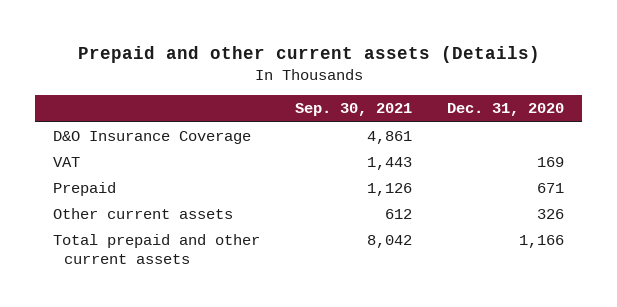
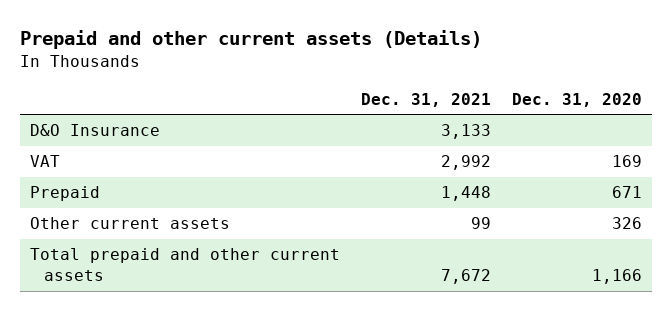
- | Sep. 30, 2021 | Dec. 31, 2020
+ | Dec. 31, 2021 | Dec. 31, 2020
- D&O Insurance Coverage | 4,861 |
+ D&O Insurance | 3,133 |

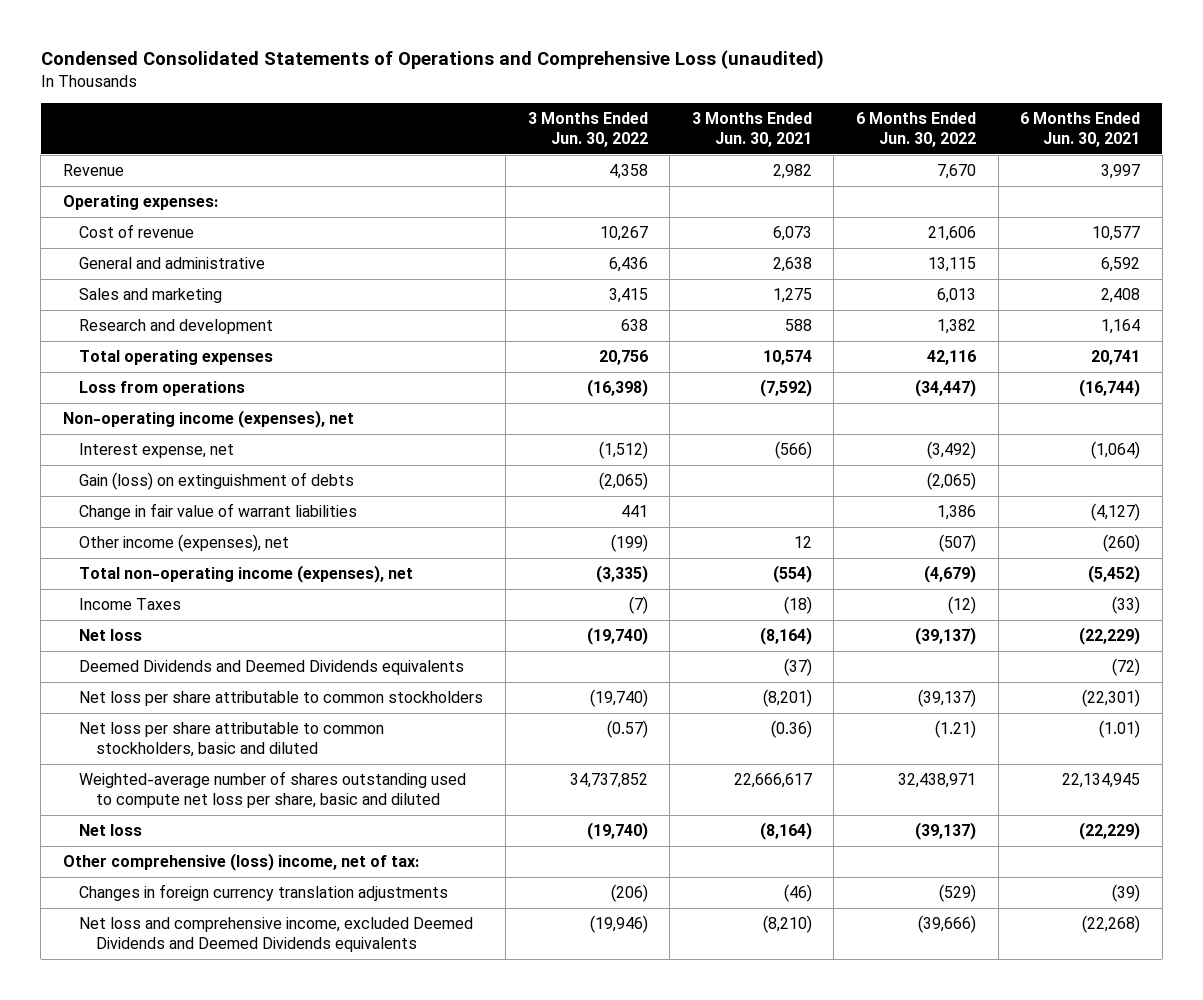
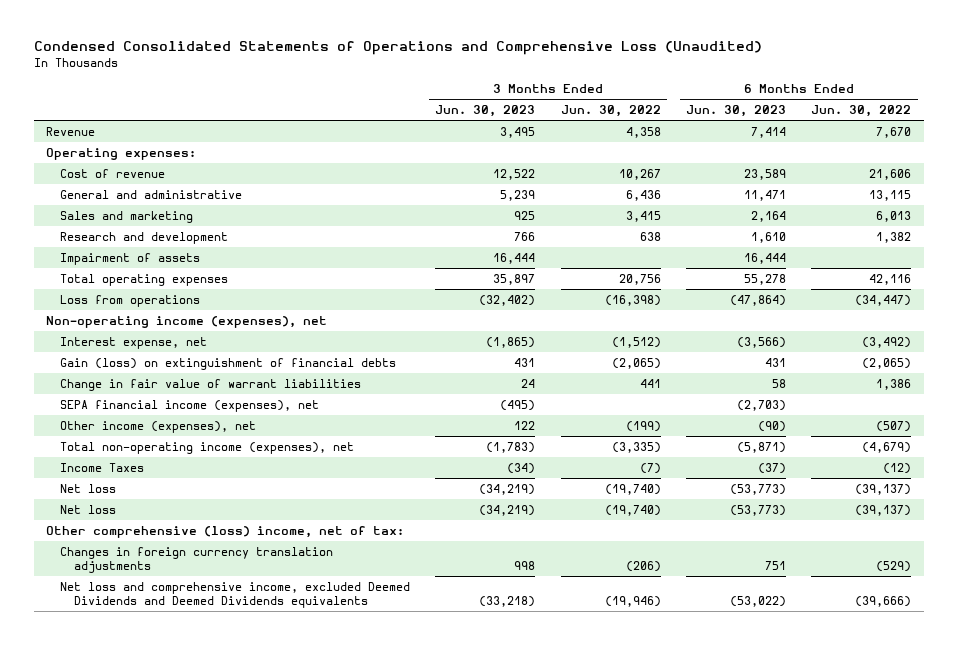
- Condensed Consolidated Statements of Operations and Comprehensive Loss (unaudited)
+ Condensed Consolidated Statements of Operations and Comprehensive Loss (Unaudited)
- | 3 Months Ended Jun. 30, 2022 | 3 Months Ended Jun. 30, 2021 | 6 Months Ended Jun. 30, 2022 | 6 Months Ended Jun. 30, 2021
+ | 3 Months Ended Jun. 30, 2023 | 3 Months Ended Jun. 30, 2022 | 6 Months Ended Jun. 30, 2023 | 6 Months Ended Jun. 30, 2022
+ Impairment of assets | 16,444 | | 16,444 |
- Gain (loss) on extinguishment of debts | (2,065) | | (2,065) |
+ Gain (loss) on extinguishment of financial debts | 431 | (2,065) | 431 | (2,065)
+ SEPA financial income (expenses), net | (495) | | (2,703) |
- Deemed Dividends and Deemed Dividends equivalents | | (37) | | (72)
- Net loss per share attributable to common stockholders | (19,740) | (8,201) | (39,137) | (22,301)
- Net loss per share attributable to common stockholders, basic and diluted | (0.57) | (0.36) | (1.21) | (1.01)
- Weighted-average number of shares outstanding used to compute net loss per share, basic and diluted | 34,737,852 | 22,666,617 | 32,438,971 | 22,134,945

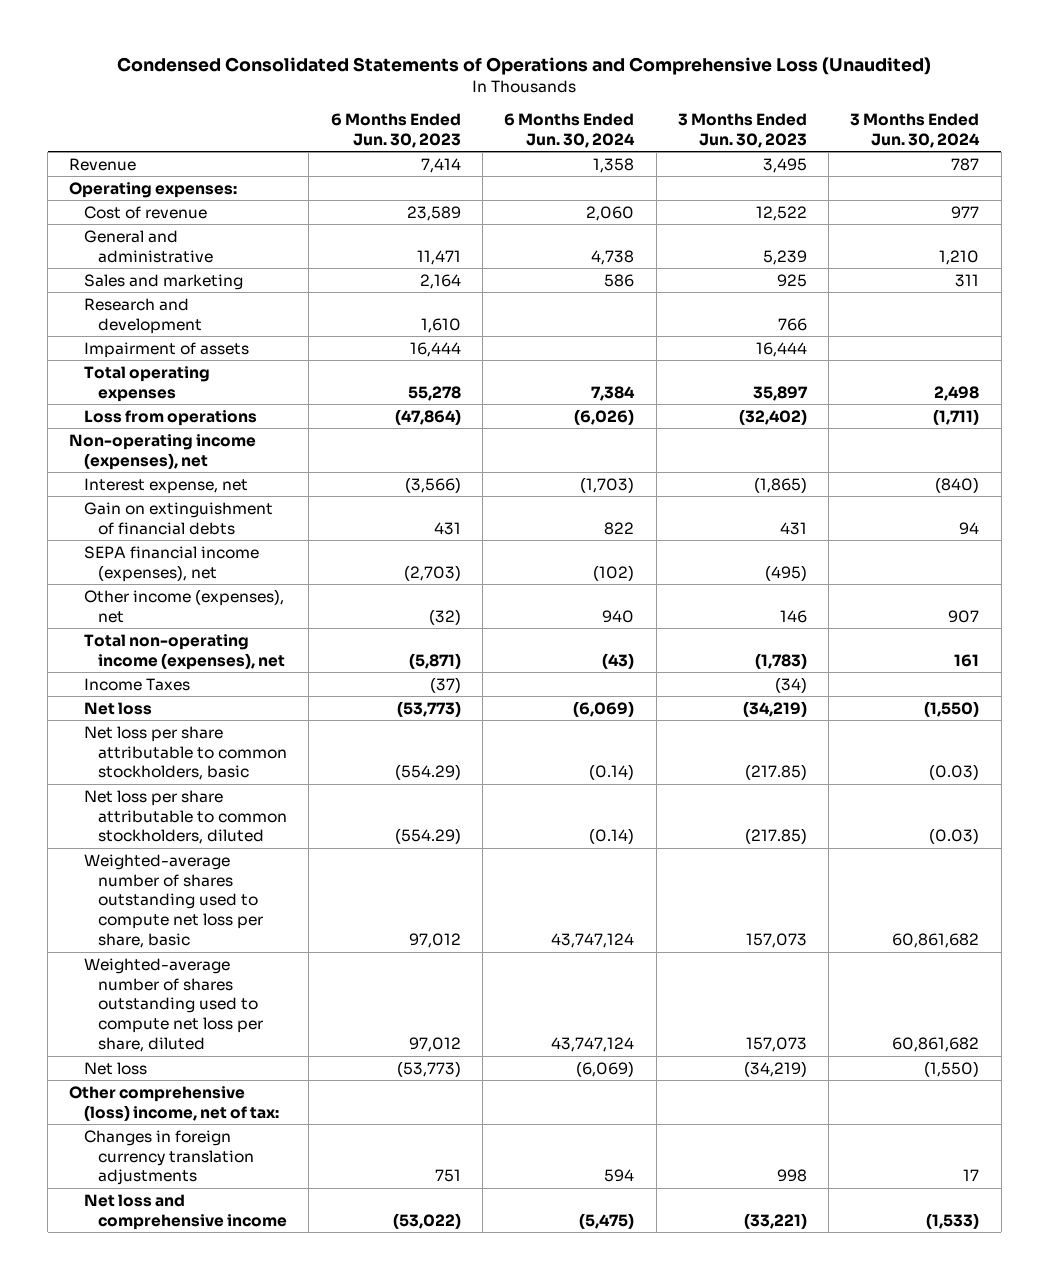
- | 3 Months Ended Jun. 30, 2023 | 3 Months Ended Jun. 30, 2022 | 6 Months Ended Jun. 30, 2023 | 6 Months Ended Jun. 30, 2022
+ | 6 Months Ended Jun. 30, 2023 | 6 Months Ended Jun. 30, 2024 | 3 Months Ended Jun. 30, 2023 | 3 Months Ended Jun. 30, 2024
- Gain (loss) on extinguishment of financial debts | 431 | (2,065) | 431 | (2,065)
- Change in fair value of warrant liabilities | 24 | 441 | 58 | 1,386
+ Gain on extinguishment of financial debts | 431 | 822 | 431 | 94
- Other income (expenses), net | 122 | (199) | (90) | (507)
+ Other income (expenses), net | (32) | 940 | 146 | 907
+ Net loss per share attributable to common stockholders, basic | (554.29) | (0.14) | (217.85) | (0.03)
+ Net loss per share attributable to common stockholders, diluted | (554.29) | (0.14) | (217.85) | (0.03)
+ Weighted-average number of shares outstanding used to compute net loss per share, basic | 97,012 | 43,747,124 | 157,073 | 60,861,682
+ Weighted-average number of shares outstanding used to compute net loss per share, diluted | 97,012 | 43,747,124 | 157,073 | 60,861,682
- Net loss and comprehensive income, excluded Deemed Dividends and Deemed Dividends equivalents | (33,218) | (19,946) | (53,022) | (39,666)
+ Net loss and comprehensive income | (53,022) | (5,475) | (33,221) | (1,533)

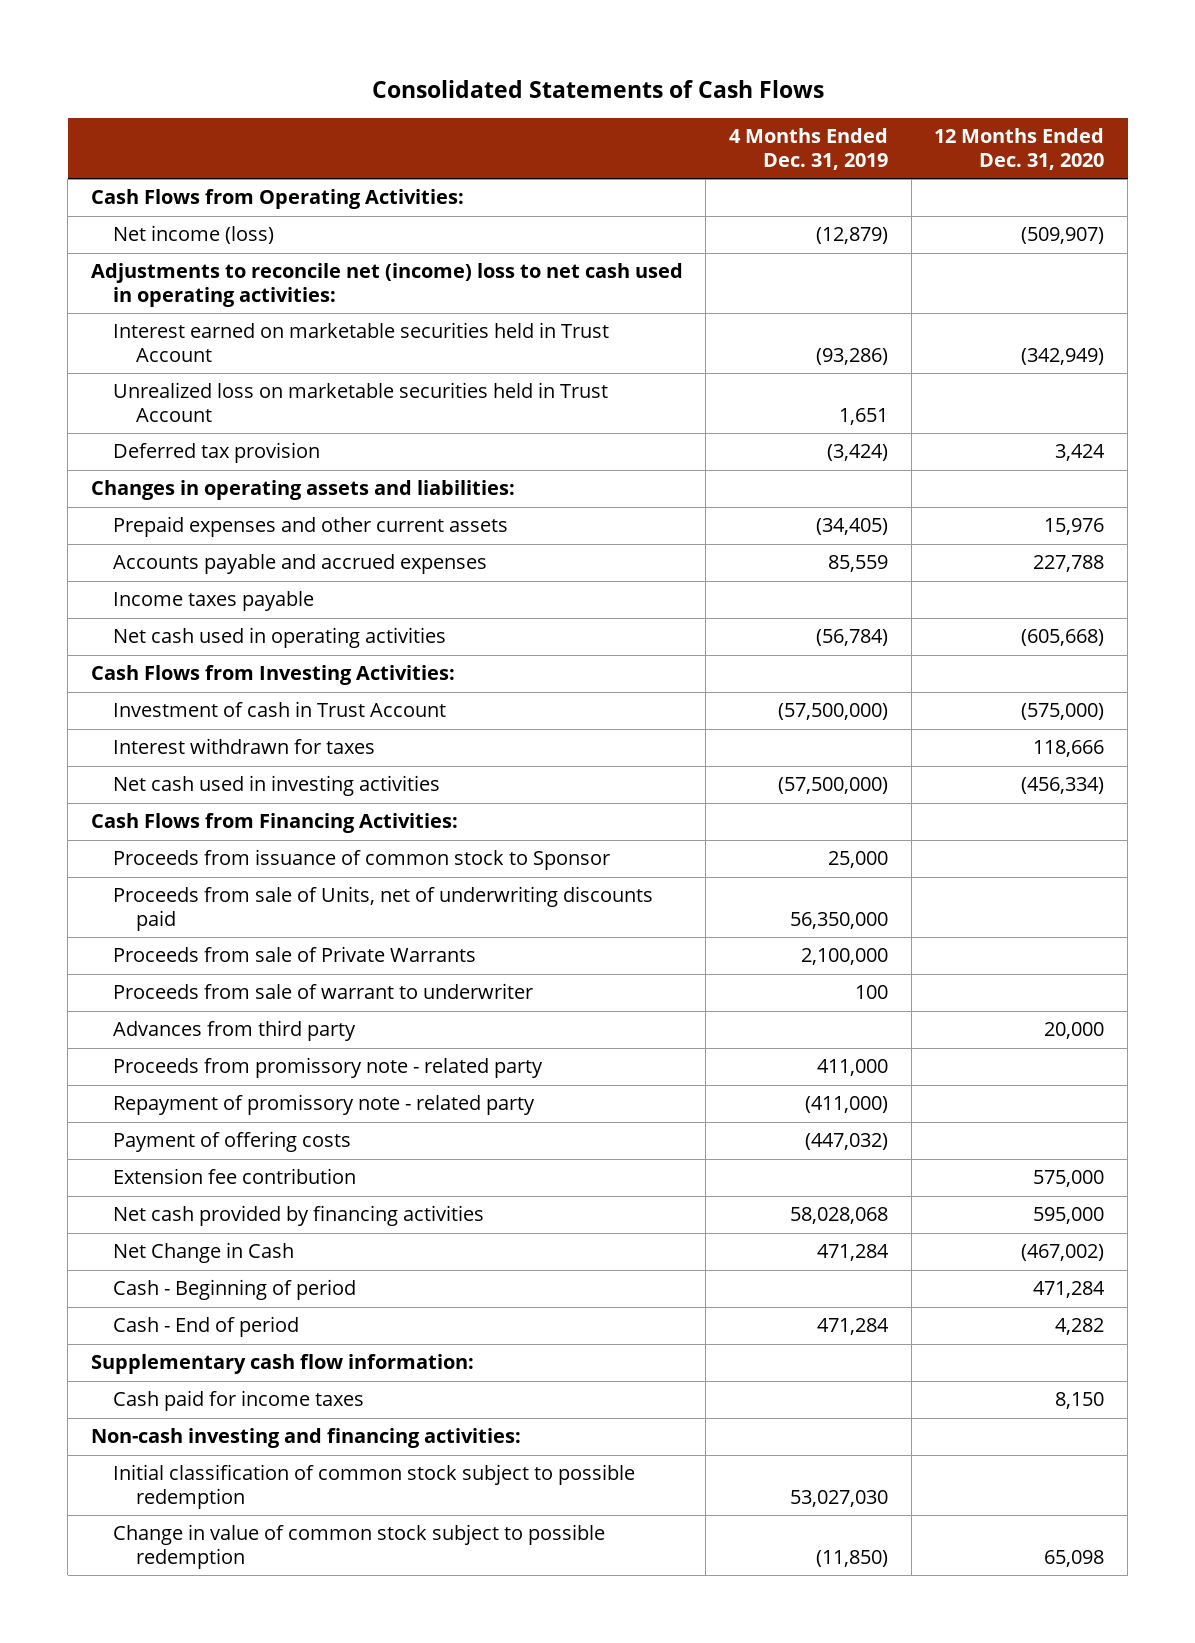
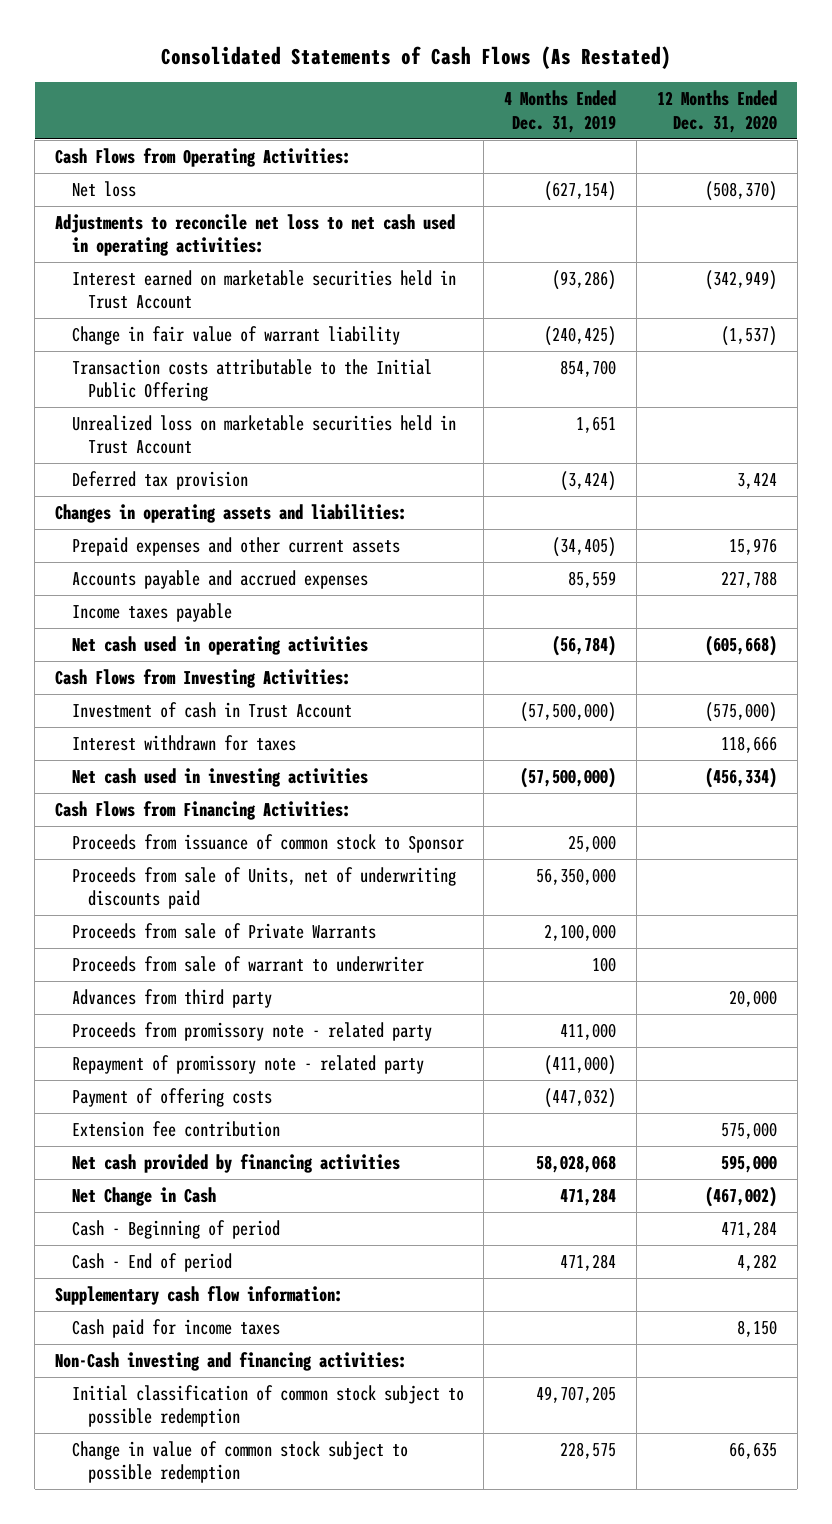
- Consolidated Statements of Cash Flows
+ Consolidated Statements of Cash Flows (As Restated)
- Net income (loss) | (12,879) | (509,907)
- Adjustments to reconcile net (income) loss to net cash used in operating activities:
+ Net loss | (627,154) | (508,370)
+ Adjustments to reconcile net loss to net cash used in operating activities:
+ Change in fair value of warrant liability | (240,425) | (1,537)
+ Transaction costs attributable to the Initial Public Offering | 854,700 |
- Non-cash investing and financing activities:
- Initial classification of common stock subject to possible redemption | 53,027,030 |
- Change in value of common stock subject to possible redemption | (11,850) | 65,098
+ Non-Cash investing and financing activities:
+ Initial classification of common stock subject to possible redemption | 49,707,205 |
+ Change in value of common stock subject to possible redemption | 228,575 | 66,635

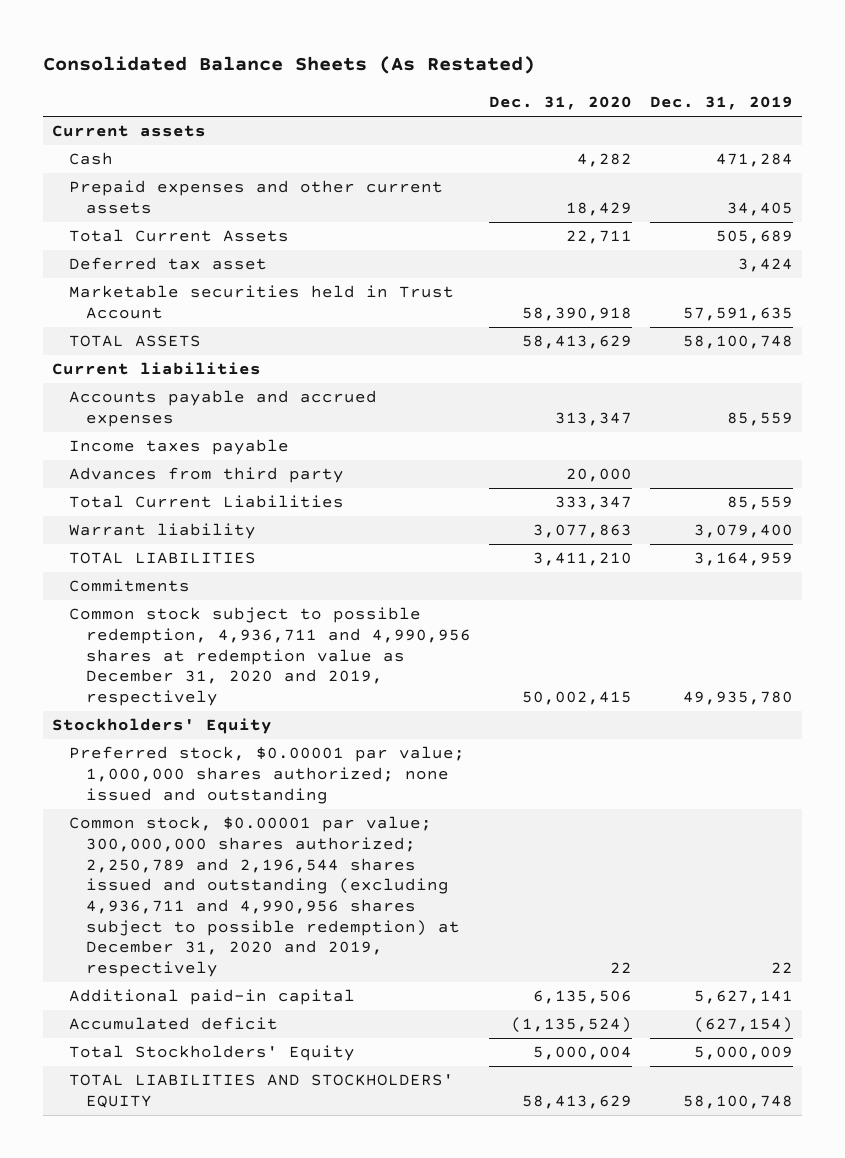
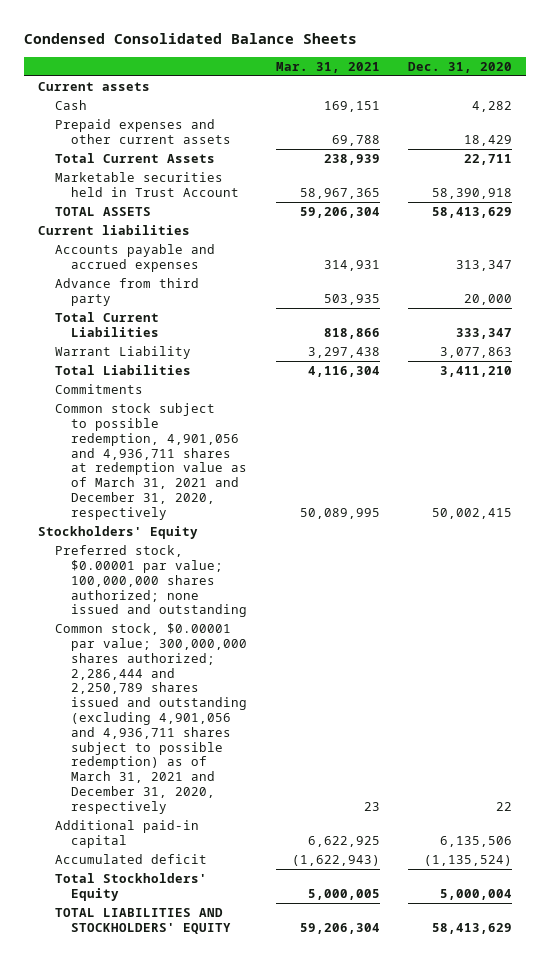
- Consolidated Balance Sheets (As Restated)
+ Condensed Consolidated Balance Sheets
- | Dec. 31, 2020 | Dec. 31, 2019
+ | Mar. 31, 2021 | Dec. 31, 2020
- Deferred tax asset | | 3,424
- Income taxes payable
- Advances from third party | 20,000 |
+ Advance from third party | 503,935 | 20,000
- Warrant liability | 3,077,863 | 3,079,400
- TOTAL LIABILITIES | 3,411,210 | 3,164,959
+ Warrant Liability | 3,297,438 | 3,077,863
+ Total Liabilities | 4,116,304 | 3,411,210
- Common stock subject to possible redemption, 4,936,711 and 4,990,956 shares at redemption value as December 31, 2020 and 2019, respectively | 50,002,415 | 49,935,780
+ Common stock subject to possible redemption, 4,901,056 and 4,936,711 shares at redemption value as of March 31, 2021 and December 31, 2020, respectively | 50,089,995 | 50,002,415
- Preferred stock, $0.00001 par value; 1,000,000 shares authorized; none issued and outstanding
- Common stock, $0.00001 par value; 300,000,000 shares authorized; 2,250,789 and 2,196,544 shares issued and outstanding (excluding 4,936,711 and 4,990,956 shares subject to possible redemption) at December 31, 2020 and 2019, respectively | 22 | 22
+ Preferred stock, $0.00001 par value; 100,000,000 shares authorized; none issued and outstanding
+ Common stock, $0.00001 par value; 300,000,000 shares authorized; 2,286,444 and 2,250,789 shares issued and outstanding (excluding 4,901,056 and 4,936,711 shares subject to possible redemption) as of March 31, 2021 and December 31, 2020, respectively | 23 | 22

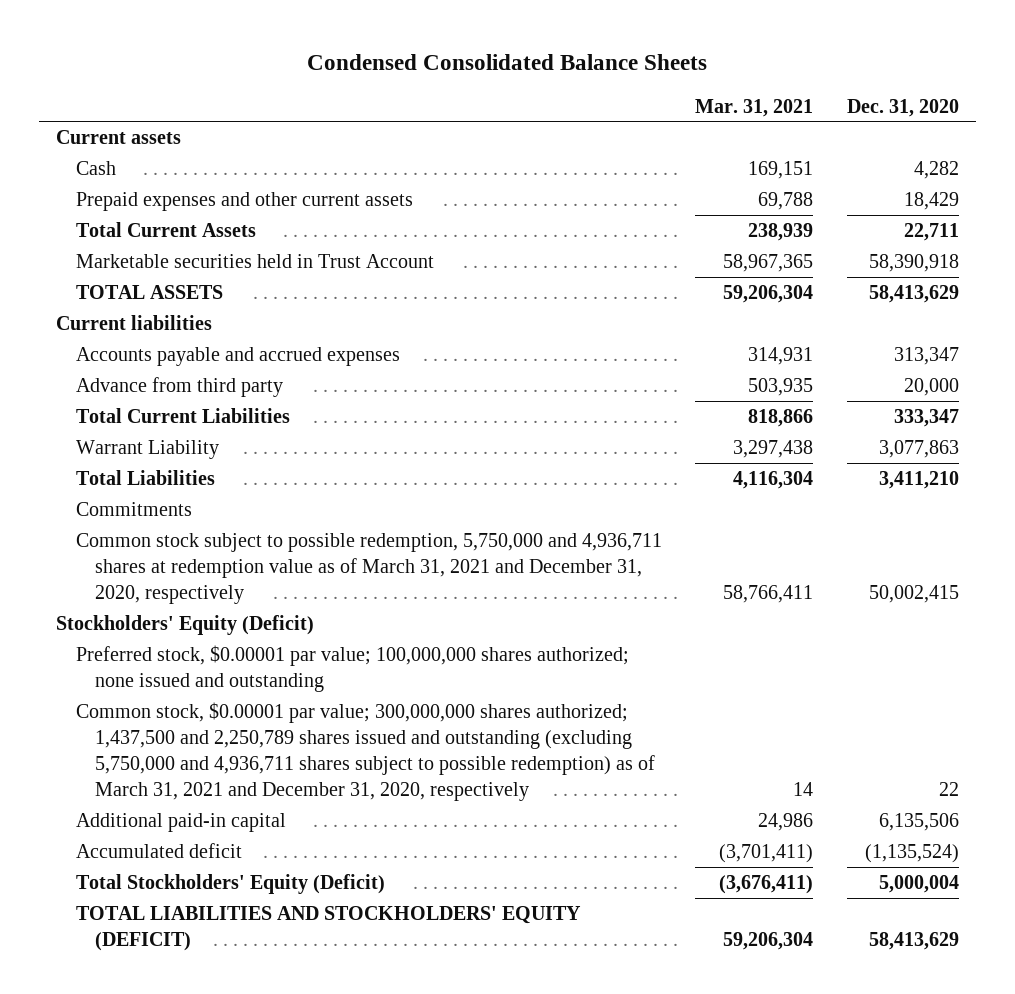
- Common stock subject to possible redemption, 4,901,056 and 4,936,711 shares at redemption value as of March 31, 2021 and December 31, 2020, respectively | 50,089,995 | 50,002,415
- Stockholders' Equity
+ Common stock subject to possible redemption, 5,750,000 and 4,936,711 shares at redemption value as of March 31, 2021 and December 31, 2020, respectively | 58,766,411 | 50,002,415
+ Stockholders' Equity (Deficit)
- Common stock, $0.00001 par value; 300,000,000 shares authorized; 2,286,444 and 2,250,789 shares issued and outstanding (excluding 4,901,056 and 4,936,711 shares subject to possible redemption) as of March 31, 2021 and December 31, 2020, respectively | 23 | 22
- Additional paid-in capital | 6,622,925 | 6,135,506
- Accumulated deficit | (1,622,943) | (1,135,524)
- Total Stockholders' Equity | 5,000,005 | 5,000,004
- TOTAL LIABILITIES AND STOCKHOLDERS' EQUITY | 59,206,304 | 58,413,629
+ Common stock, $0.00001 par value; 300,000,000 shares authorized; 1,437,500 and 2,250,789 shares issued and outstanding (excluding 5,750,000 and 4,936,711 shares subject to possible redemption) as of March 31, 2021 and December 31, 2020, respectively | 14 | 22
+ Additional paid-in capital | 24,986 | 6,135,506
+ Accumulated deficit | (3,701,411) | (1,135,524)
+ Total Stockholders' Equity (Deficit) | (3,676,411) | 5,000,004
+ TOTAL LIABILITIES AND STOCKHOLDERS' EQUITY (DEFICIT) | 59,206,304 | 58,413,629

